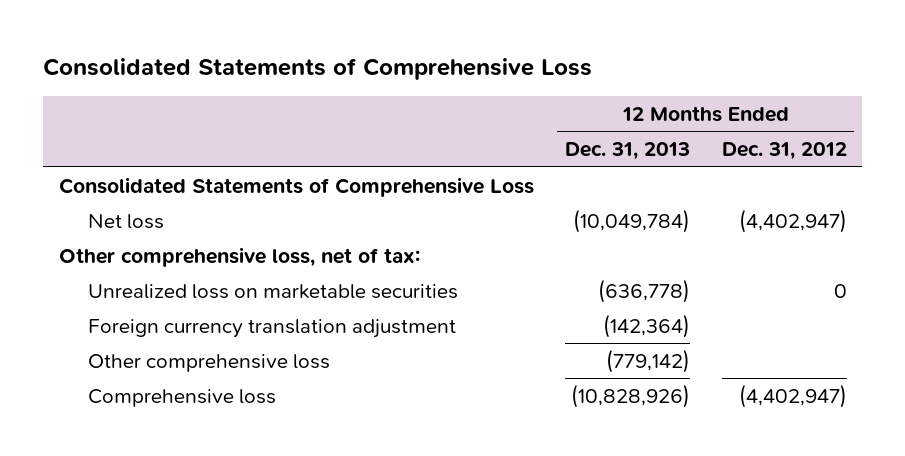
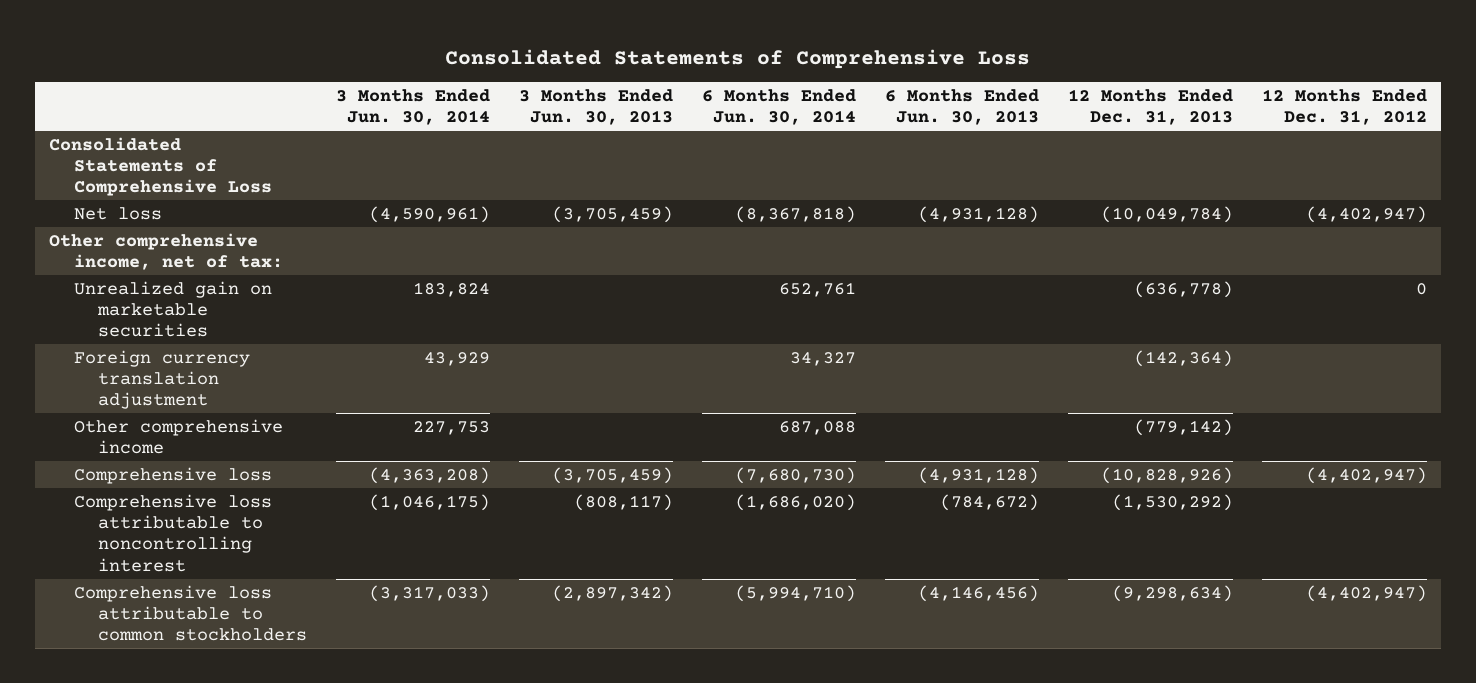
- | 12 Months Ended Dec. 31, 2013 | 12 Months Ended Dec. 31, 2012
+ | 3 Months Ended Jun. 30, 2014 | 3 Months Ended Jun. 30, 2013 | 6 Months Ended Jun. 30, 2014 | 6 Months Ended Jun. 30, 2013 | 12 Months Ended Dec. 31, 2013 | 12 Months Ended Dec. 31, 2012
- Other comprehensive loss, net of tax:
- Unrealized loss on marketable securities | (636,778) | 0
+ Other comprehensive income, net of tax:
+ Unrealized gain on marketable securities | 183,824 | | 652,761 | | (636,778) | 0
- Other comprehensive loss | (779,142) |
+ Other comprehensive income | 227,753 | | 687,088 | | (779,142) |
+ Comprehensive loss attributable to noncontrolling interest | (1,046,175) | (808,117) | (1,686,020) | (784,672) | (1,530,292) |
+ Comprehensive loss attributable to common stockholders | (3,317,033) | (2,897,342) | (5,994,710) | (4,146,456) | (9,298,634) | (4,402,947)

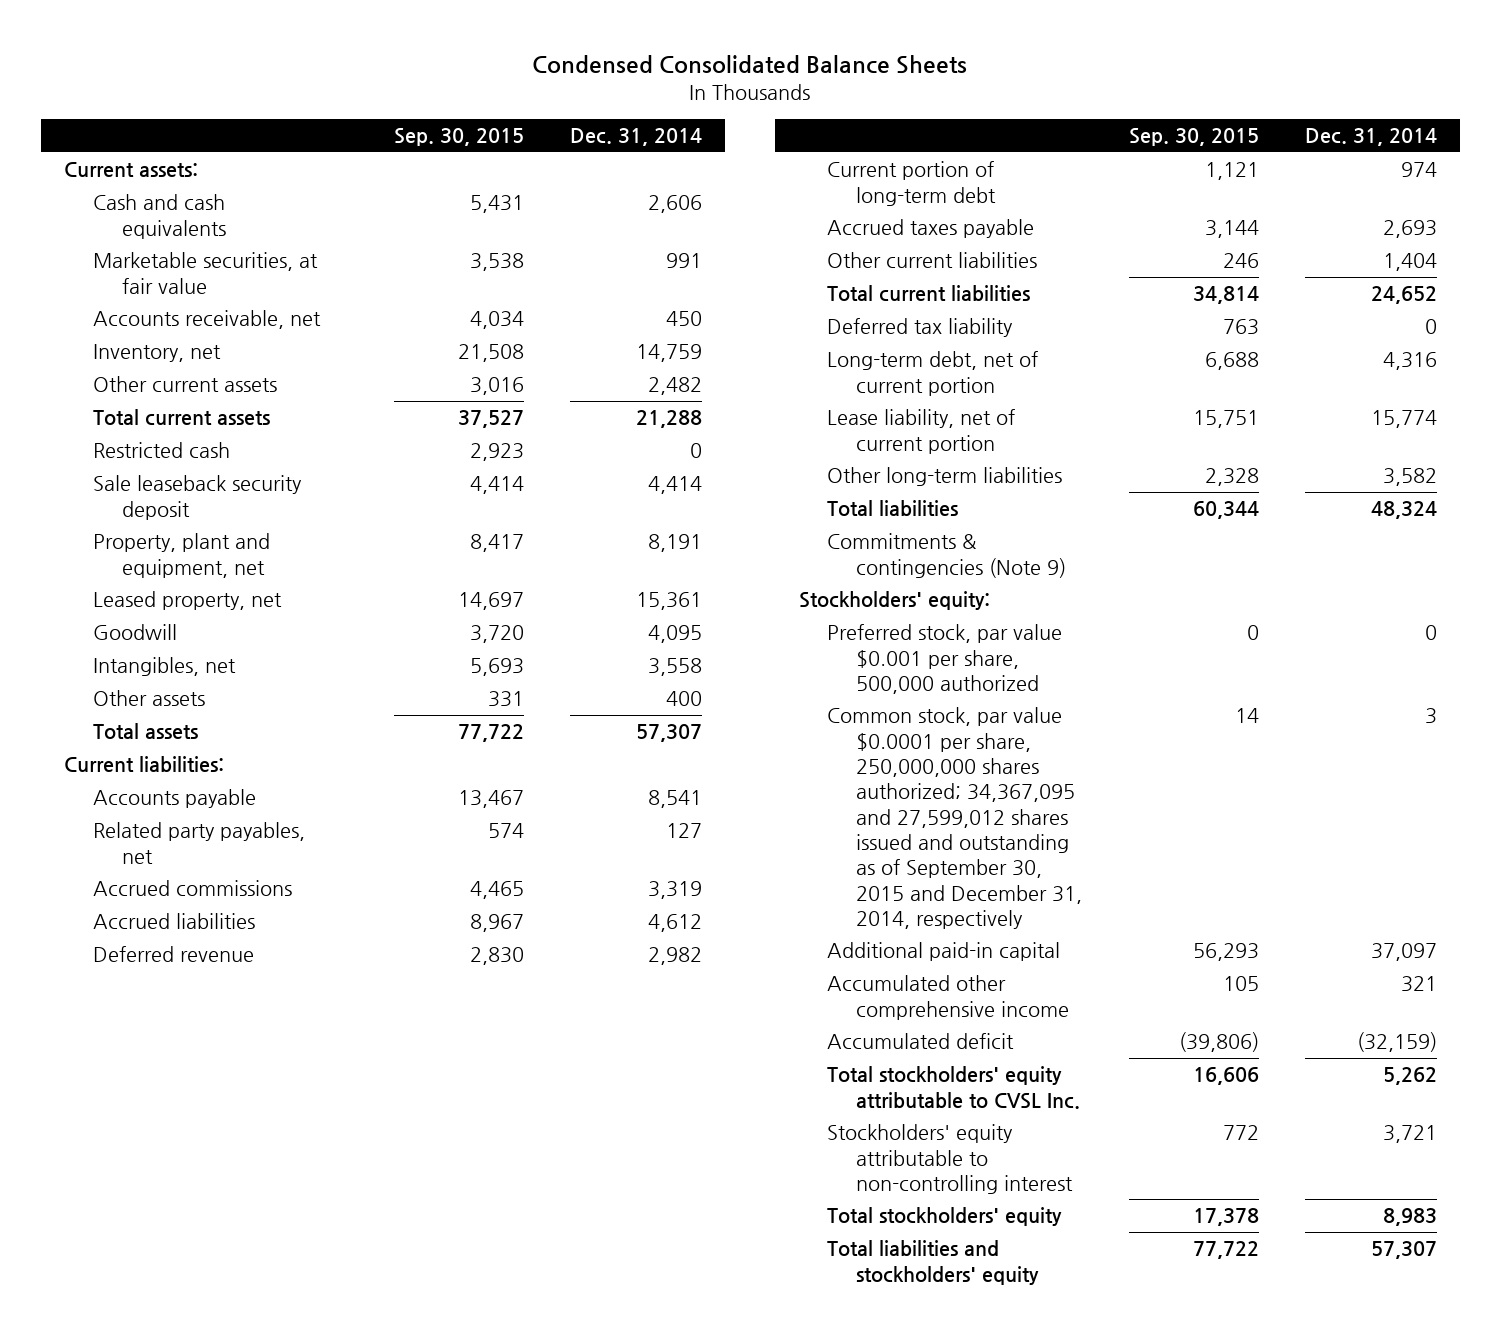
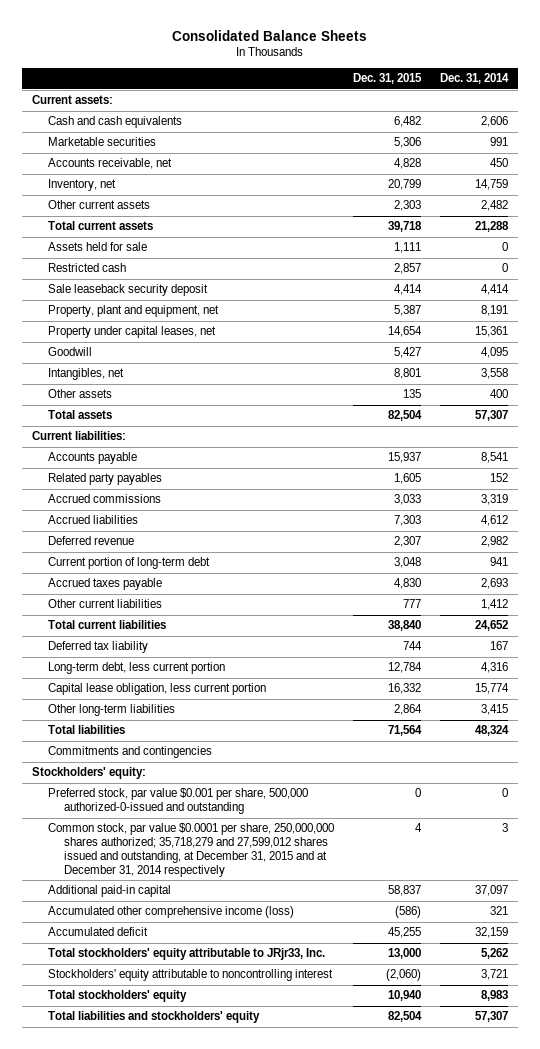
- Condensed Consolidated Balance Sheets
+ Consolidated Balance Sheets
- | Sep. 30, 2015 | Dec. 31, 2014
+ | Dec. 31, 2015 | Dec. 31, 2014
- Marketable securities, at fair value | 3,538 | 991
+ Marketable securities | 5,306 | 991
+ Assets held for sale | 1,111 | 0
- Leased property, net | 14,697 | 15,361
+ Property under capital leases, net | 14,654 | 15,361
- Related party payables, net | 574 | 127
+ Related party payables | 1,605 | 152
- Current portion of long-term debt | 1,121 | 974
+ Current portion of long-term debt | 3,048 | 941
- Other current liabilities | 246 | 1,404
+ Other current liabilities | 777 | 1,412
- Deferred tax liability | 763 | 0
- Long-term debt, net of current portion | 6,688 | 4,316
- Lease liability, net of current portion | 15,751 | 15,774
- Other long-term liabilities | 2,328 | 3,582
+ Deferred tax liability | 744 | 167
+ Long-term debt, less current portion | 12,784 | 4,316
+ Capital lease obligation, less current portion | 16,332 | 15,774
+ Other long-term liabilities | 2,864 | 3,415
- Commitments & contingencies (Note 9)
+ Commitments and contingencies
- Preferred stock, par value $0.001 per share, 500,000 authorized | 0 | 0
- Common stock, par value $0.0001 per share, 250,000,000 shares authorized; 34,367,095 and 27,599,012 shares issued and outstanding as of September 30, 2015 and December 31, 2014, respectively | 14 | 3
+ Preferred stock, par value $0.001 per share, 500,000 authorized-0-issued and outstanding | 0 | 0
+ Common stock, par value $0.0001 per share, 250,000,000 shares authorized; 35,718,279 and 27,599,012 shares issued and outstanding, at December 31, 2015 and at December 31, 2014 respectively | 4 | 3
- Accumulated other comprehensive income | 105 | 321
- Accumulated deficit | (39,806) | (32,159)
- Total stockholders' equity attributable to CVSL Inc. | 16,606 | 5,262
- Stockholders' equity attributable to non-controlling interest | 772 | 3,721
+ Accumulated other comprehensive income (loss) | (586) | 321
+ Accumulated deficit | 45,255 | 32,159
+ Total stockholders' equity attributable to JRjr33, Inc. | 13,000 | 5,262
+ Stockholders' equity attributable to noncontrolling interest | (2,060) | 3,721

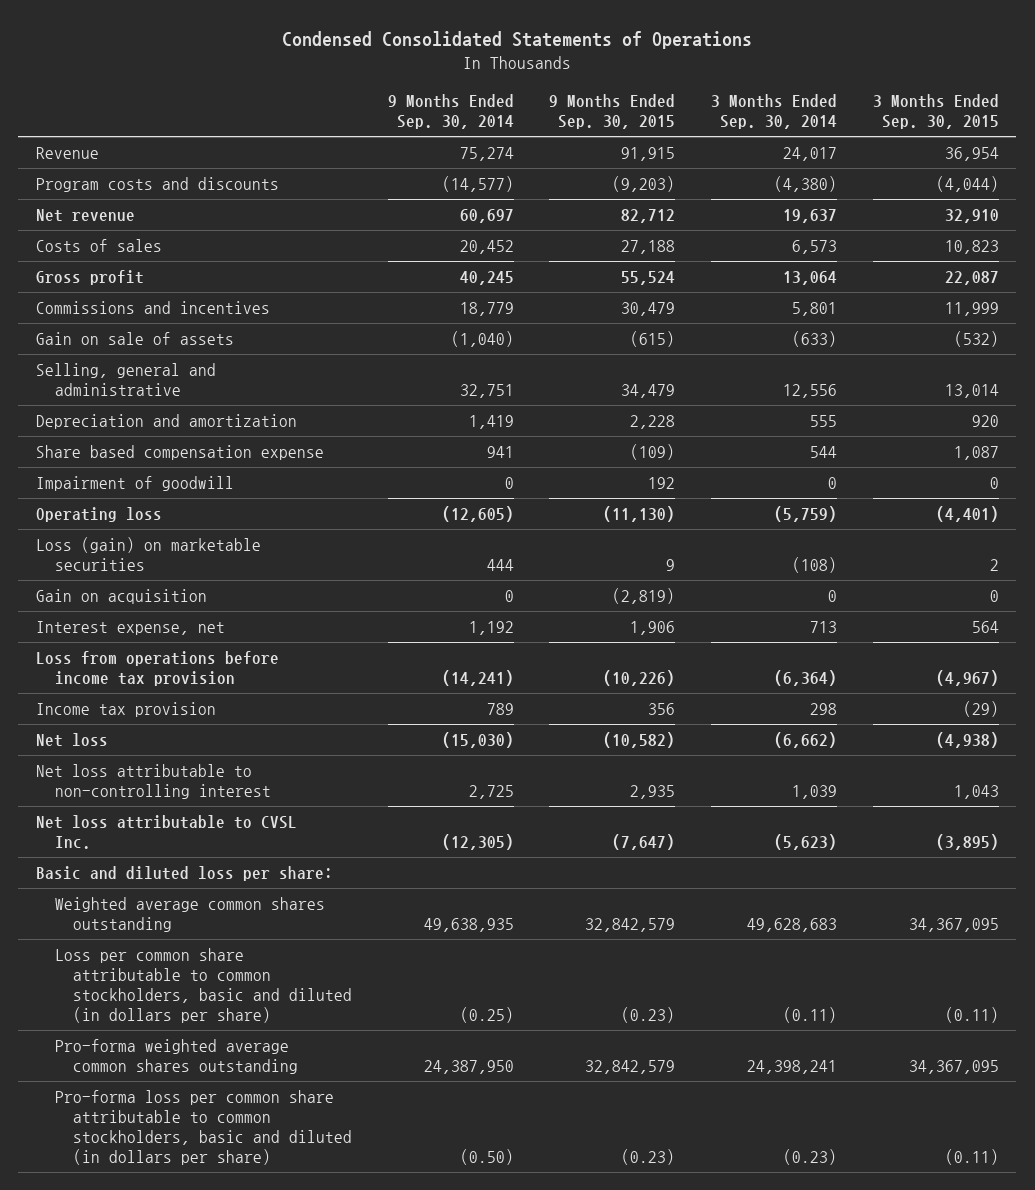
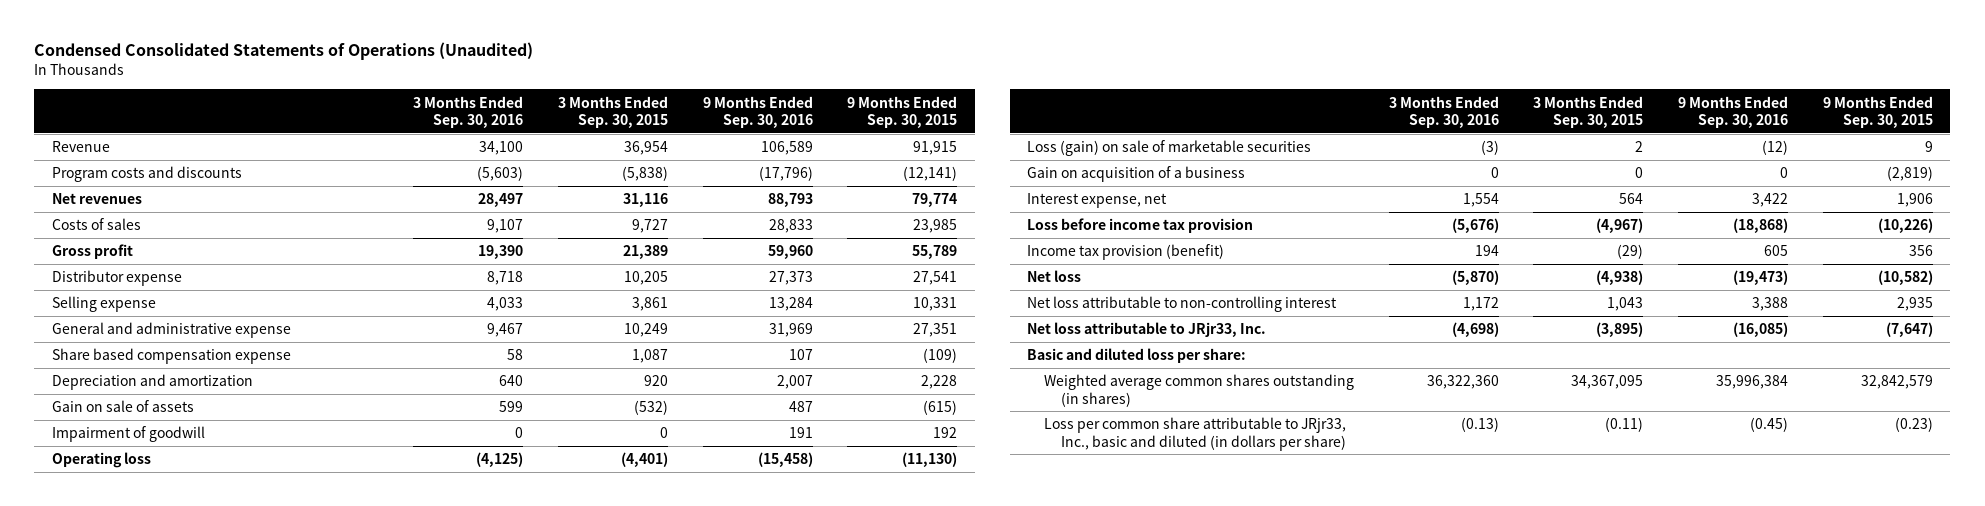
- Condensed Consolidated Statements of Operations
+ Condensed Consolidated Statements of Operations (Unaudited)
- | 9 Months Ended Sep. 30, 2014 | 9 Months Ended Sep. 30, 2015 | 3 Months Ended Sep. 30, 2014 | 3 Months Ended Sep. 30, 2015
+ | 3 Months Ended Sep. 30, 2016 | 3 Months Ended Sep. 30, 2015 | 9 Months Ended Sep. 30, 2016 | 9 Months Ended Sep. 30, 2015
- Program costs and discounts | (14,577) | (9,203) | (4,380) | (4,044)
- Net revenue | 60,697 | 82,712 | 19,637 | 32,910
- Costs of sales | 20,452 | 27,188 | 6,573 | 10,823
- Gross profit | 40,245 | 55,524 | 13,064 | 22,087
- Commissions and incentives | 18,779 | 30,479 | 5,801 | 11,999
- Selling, general and administrative | 32,751 | 34,479 | 12,556 | 13,014
+ Program costs and discounts | (5,603) | (5,838) | (17,796) | (12,141)
+ Net revenues | 28,497 | 31,116 | 88,793 | 79,774
+ Costs of sales | 9,107 | 9,727 | 28,833 | 23,985
+ Gross profit | 19,390 | 21,389 | 59,960 | 55,789
+ Distributor expense | 8,718 | 10,205 | 27,373 | 27,541
+ Selling expense | 4,033 | 3,861 | 13,284 | 10,331
+ General and administrative expense | 9,467 | 10,249 | 31,969 | 27,351
moved down: Depreciation and amortization | 640 | 920 | 2,007 | 2,228
moved down: Gain on sale of assets | 599 | (532) | 487 | (615)
- Loss (gain) on marketable securities | 444 | 9 | (108) | 2
- Gain on acquisition | 0 | (2,819) | 0 | 0
+ Loss (gain) on sale of marketable securities | (3) | 2 | (12) | 9
+ Gain on acquisition of a business | 0 | 0 | 0 | (2,819)
- Loss from operations before income tax provision | (14,241) | (10,226) | (6,364) | (4,967)
- Income tax provision | 789 | 356 | 298 | (29)
+ Loss before income tax provision | (5,676) | (4,967) | (18,868) | (10,226)
+ Income tax provision (benefit) | 194 | (29) | 605 | 356
- Net loss attributable to CVSL Inc. | (12,305) | (7,647) | (5,623) | (3,895)
+ Net loss attributable to JRjr33, Inc. | (4,698) | (3,895) | (16,085) | (7,647)
- Weighted average common shares outstanding | 49,638,935 | 32,842,579 | 49,628,683 | 34,367,095
- Loss per common share attributable to common stockholders, basic and diluted (in dollars per share) | (0.25) | (0.23) | (0.11) | (0.11)
- Pro-forma weighted average common shares outstanding | 24,387,950 | 32,842,579 | 24,398,241 | 34,367,095
- Pro-forma loss per common share attributable to common stockholders, basic and diluted (in dollars per share) | (0.50) | (0.23) | (0.23) | (0.11)
+ Weighted average common shares outstanding (in shares) | 36,322,360 | 34,367,095 | 35,996,384 | 32,842,579
+ Loss per common share attributable to JRjr33, Inc., basic and diluted (in dollars per share) | (0.13) | (0.11) | (0.45) | (0.23)

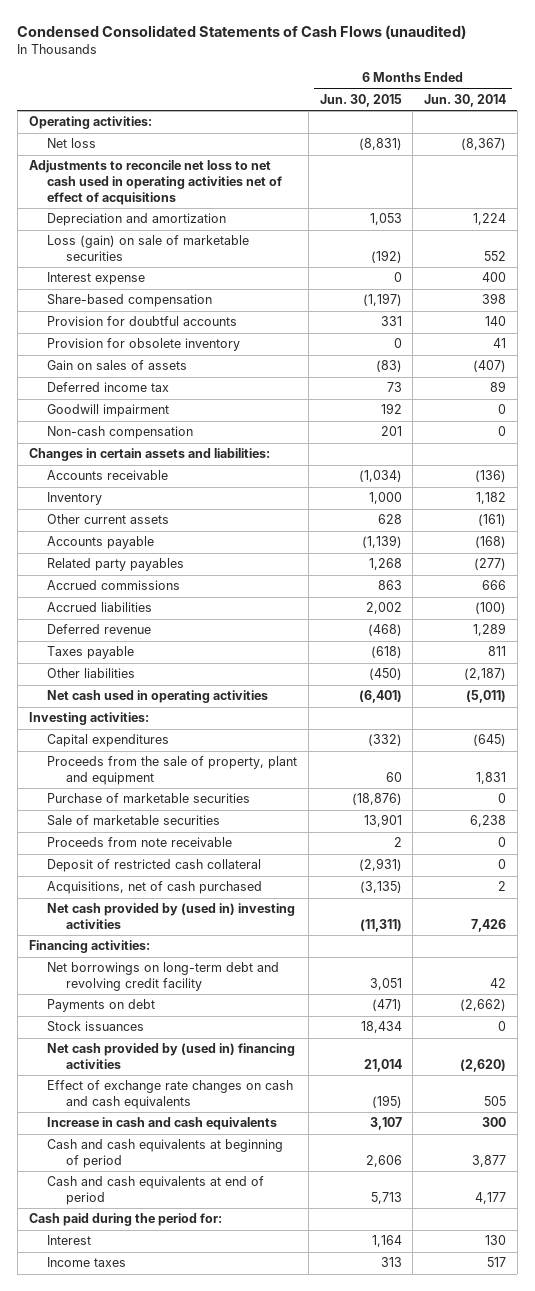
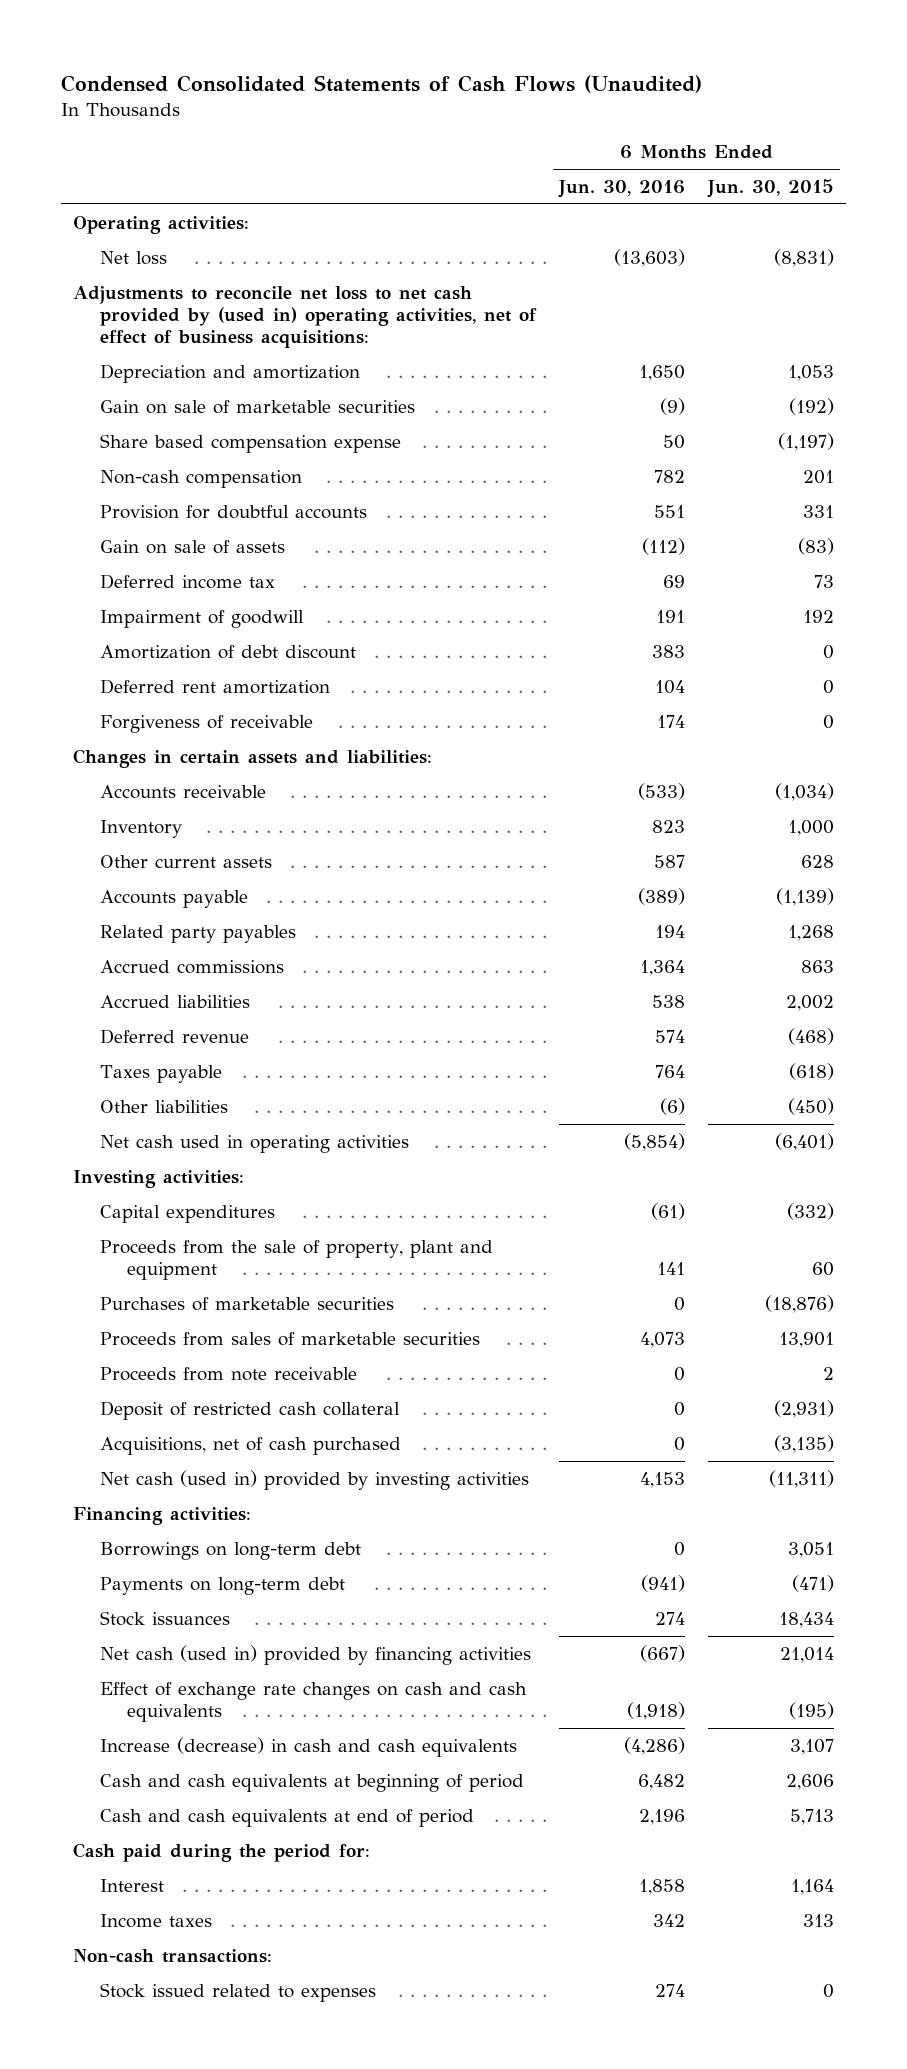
- Condensed Consolidated Statements of Cash Flows (unaudited)
+ Condensed Consolidated Statements of Cash Flows (Unaudited)
- | 6 Months Ended Jun. 30, 2015 | 6 Months Ended Jun. 30, 2014
+ | 6 Months Ended Jun. 30, 2016 | 6 Months Ended Jun. 30, 2015
- Adjustments to reconcile net loss to net cash used in operating activities net of effect of acquisitions
+ Adjustments to reconcile net loss to net cash provided by (used in) operating activities, net of effect of business acquisitions:
- Loss (gain) on sale of marketable securities | (192) | 552
- Interest expense | 0 | 400
- Share-based compensation | (1,197) | 398
+ Gain on sale of marketable securities | (9) | (192)
+ Share based compensation expense | 50 | (1,197)
moved up: Non-cash compensation | 782 | 201
- Provision for obsolete inventory | 0 | 41
- Gain on sales of assets | (83) | (407)
+ Gain on sale of assets | (112) | (83)
- Goodwill impairment | 192 | 0
+ Impairment of goodwill | 191 | 192
+ Amortization of debt discount | 383 | 0
+ Deferred rent amortization | 104 | 0
+ Forgiveness of receivable | 174 | 0
- Purchase of marketable securities | (18,876) | 0
- Sale of marketable securities | 13,901 | 6,238
+ Purchases of marketable securities | 0 | (18,876)
+ Proceeds from sales of marketable securities | 4,073 | 13,901
- Net cash provided by (used in) investing activities | (11,311) | 7,426
+ Net cash (used in) provided by investing activities | 4,153 | (11,311)
- Net borrowings on long-term debt and revolving credit facility | 3,051 | 42
- Payments on debt | (471) | (2,662)
+ Borrowings on long-term debt | 0 | 3,051
+ Payments on long-term debt | (941) | (471)
- Net cash provided by (used in) financing activities | 21,014 | (2,620)
+ Net cash (used in) provided by financing activities | (667) | 21,014
- Increase in cash and cash equivalents | 3,107 | 300
+ Increase (decrease) in cash and cash equivalents | (4,286) | 3,107
+ Non-cash transactions:
+ Stock issued related to expenses | 274 | 0

